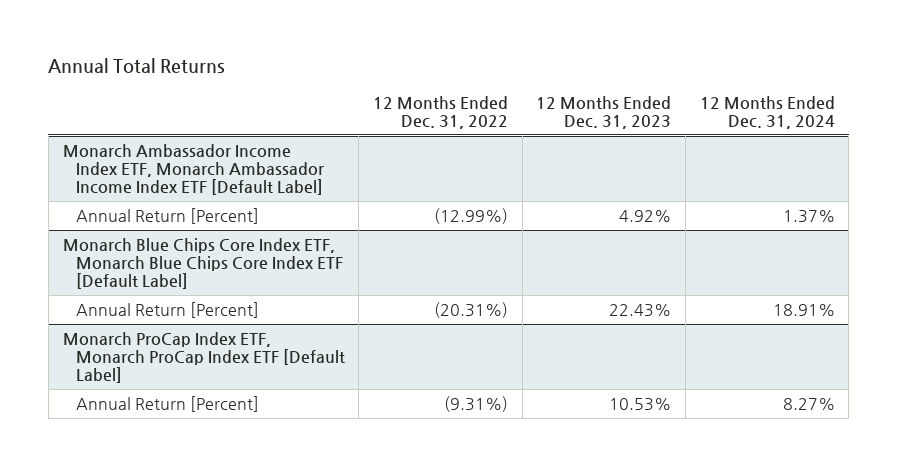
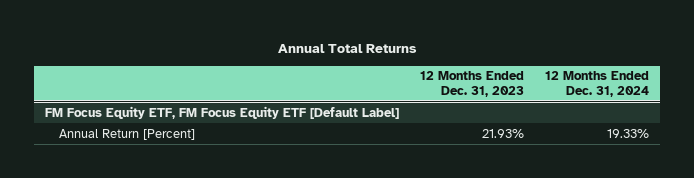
- | 12 Months Ended Dec. 31, 2022 | 12 Months Ended Dec. 31, 2023 | 12 Months Ended Dec. 31, 2024
+ | 12 Months Ended Dec. 31, 2023 | 12 Months Ended Dec. 31, 2024
- Monarch Ambassador Income Index ETF, Monarch Ambassador Income Index ETF [Default Label]
- Annual Return [Percent] | (12.99%) | 4.92% | 1.37%
- Monarch Blue Chips Core Index ETF, Monarch Blue Chips Core Index ETF [Default Label]
- Annual Return [Percent] | (20.31%) | 22.43% | 18.91%
- Monarch ProCap Index ETF, Monarch ProCap Index ETF [Default Label]
- Annual Return [Percent] | (9.31%) | 10.53% | 8.27%
+ FM Focus Equity ETF, FM Focus Equity ETF [Default Label]
+ Annual Return [Percent] | 21.93% | 19.33%

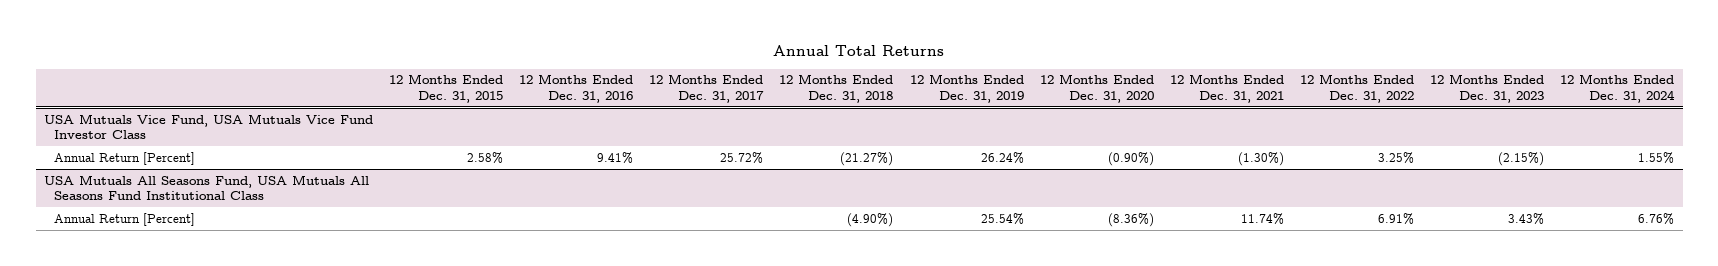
- | 12 Months Ended Dec. 31, 2023 | 12 Months Ended Dec. 31, 2024
+ | 12 Months Ended Dec. 31, 2015 | 12 Months Ended Dec. 31, 2016 | 12 Months Ended Dec. 31, 2017 | 12 Months Ended Dec. 31, 2018 | 12 Months Ended Dec. 31, 2019 | 12 Months Ended Dec. 31, 2020 | 12 Months Ended Dec. 31, 2021 | 12 Months Ended Dec. 31, 2022 | 12 Months Ended Dec. 31, 2023 | 12 Months Ended Dec. 31, 2024
- FM Focus Equity ETF, FM Focus Equity ETF [Default Label]
- Annual Return [Percent] | 21.93% | 19.33%
+ USA Mutuals Vice Fund, USA Mutuals Vice Fund Investor Class
+ Annual Return [Percent] | 2.58% | 9.41% | 25.72% | (21.27%) | 26.24% | (0.90%) | (1.30%) | 3.25% | (2.15%) | 1.55%
+ USA Mutuals All Seasons Fund, USA Mutuals All Seasons Fund Institutional Class
+ Annual Return [Percent] | | | | (4.90%) | 25.54% | (8.36%) | 11.74% | 6.91% | 3.43% | 6.76%

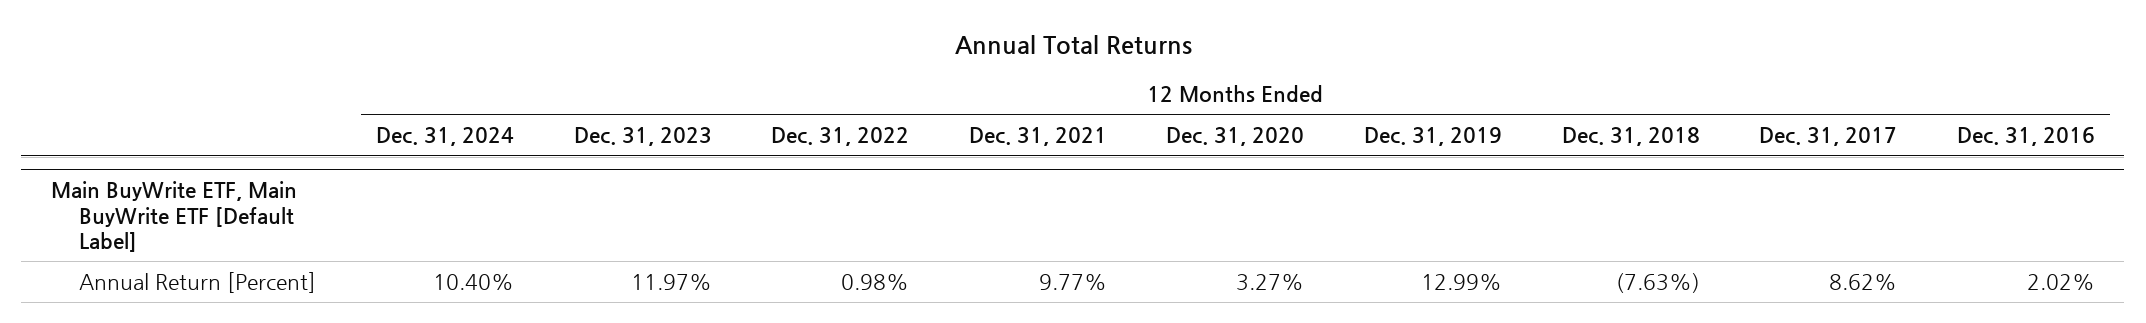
- | 12 Months Ended Dec. 31, 2015 | 12 Months Ended Dec. 31, 2016 | 12 Months Ended Dec. 31, 2017 | 12 Months Ended Dec. 31, 2018 | 12 Months Ended Dec. 31, 2019 | 12 Months Ended Dec. 31, 2020 | 12 Months Ended Dec. 31, 2021 | 12 Months Ended Dec. 31, 2022 | 12 Months Ended Dec. 31, 2023 | 12 Months Ended Dec. 31, 2024
+ | 12 Months Ended Dec. 31, 2024 | 12 Months Ended Dec. 31, 2023 | 12 Months Ended Dec. 31, 2022 | 12 Months Ended Dec. 31, 2021 | 12 Months Ended Dec. 31, 2020 | 12 Months Ended Dec. 31, 2019 | 12 Months Ended Dec. 31, 2018 | 12 Months Ended Dec. 31, 2017 | 12 Months Ended Dec. 31, 2016
- USA Mutuals Vice Fund, USA Mutuals Vice Fund Investor Class
- Annual Return [Percent] | 2.58% | 9.41% | 25.72% | (21.27%) | 26.24% | (0.90%) | (1.30%) | 3.25% | (2.15%) | 1.55%
- USA Mutuals All Seasons Fund, USA Mutuals All Seasons Fund Institutional Class
- Annual Return [Percent] | | | | (4.90%) | 25.54% | (8.36%) | 11.74% | 6.91% | 3.43% | 6.76%
+ Main BuyWrite ETF, Main BuyWrite ETF [Default Label]
+ Annual Return [Percent] | 10.40% | 11.97% | 0.98% | 9.77% | 3.27% | 12.99% | (7.63%) | 8.62% | 2.02%

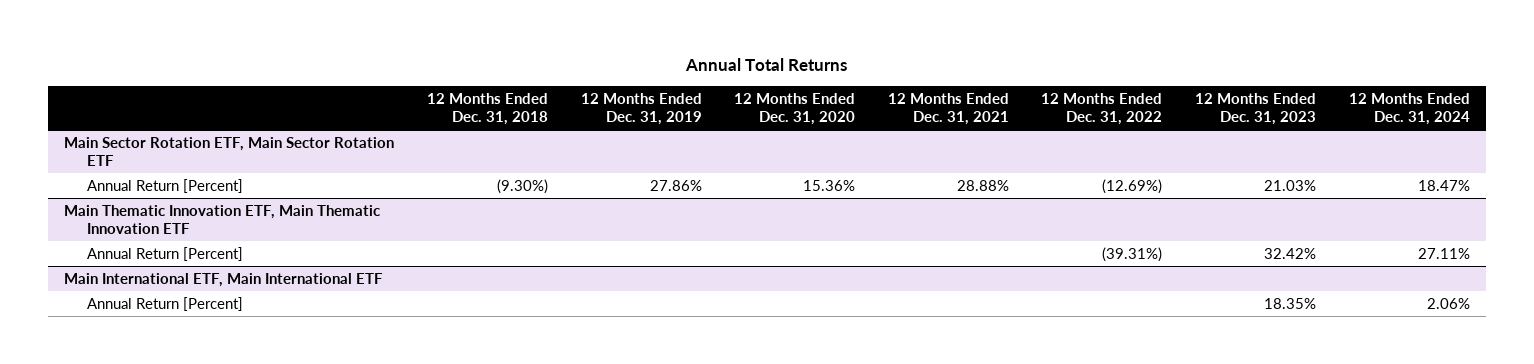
- | 12 Months Ended Dec. 31, 2024 | 12 Months Ended Dec. 31, 2023 | 12 Months Ended Dec. 31, 2022 | 12 Months Ended Dec. 31, 2021 | 12 Months Ended Dec. 31, 2020 | 12 Months Ended Dec. 31, 2019 | 12 Months Ended Dec. 31, 2018 | 12 Months Ended Dec. 31, 2017 | 12 Months Ended Dec. 31, 2016
+ | 12 Months Ended Dec. 31, 2018 | 12 Months Ended Dec. 31, 2019 | 12 Months Ended Dec. 31, 2020 | 12 Months Ended Dec. 31, 2021 | 12 Months Ended Dec. 31, 2022 | 12 Months Ended Dec. 31, 2023 | 12 Months Ended Dec. 31, 2024
- Main BuyWrite ETF, Main BuyWrite ETF [Default Label]
- Annual Return [Percent] | 10.40% | 11.97% | 0.98% | 9.77% | 3.27% | 12.99% | (7.63%) | 8.62% | 2.02%
+ Main Sector Rotation ETF, Main Sector Rotation ETF
+ Annual Return [Percent] | (9.30%) | 27.86% | 15.36% | 28.88% | (12.69%) | 21.03% | 18.47%
+ Main Thematic Innovation ETF, Main Thematic Innovation ETF
+ Annual Return [Percent] | | | | | (39.31%) | 32.42% | 27.11%
+ Main International ETF, Main International ETF
+ Annual Return [Percent] | | | | | | 18.35% | 2.06%

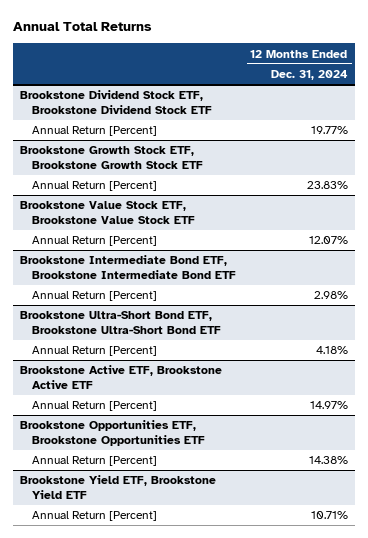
- | 12 Months Ended Dec. 31, 2018 | 12 Months Ended Dec. 31, 2019 | 12 Months Ended Dec. 31, 2020 | 12 Months Ended Dec. 31, 2021 | 12 Months Ended Dec. 31, 2022 | 12 Months Ended Dec. 31, 2023 | 12 Months Ended Dec. 31, 2024
+ | 12 Months Ended Dec. 31, 2024
- Main Sector Rotation ETF, Main Sector Rotation ETF
- Annual Return [Percent] | (9.30%) | 27.86% | 15.36% | 28.88% | (12.69%) | 21.03% | 18.47%
- Main Thematic Innovation ETF, Main Thematic Innovation ETF
- Annual Return [Percent] | | | | | (39.31%) | 32.42% | 27.11%
- Main International ETF, Main International ETF
- Annual Return [Percent] | | | | | | 18.35% | 2.06%
+ Brookstone Dividend Stock ETF, Brookstone Dividend Stock ETF
+ Annual Return [Percent] | 19.77%
+ Brookstone Growth Stock ETF, Brookstone Growth Stock ETF
+ Annual Return [Percent] | 23.83%
+ Brookstone Value Stock ETF, Brookstone Value Stock ETF
+ Annual Return [Percent] | 12.07%
+ Brookstone Intermediate Bond ETF, Brookstone Intermediate Bond ETF
+ Annual Return [Percent] | 2.98%
+ Brookstone Ultra-Short Bond ETF, Brookstone Ultra-Short Bond ETF
+ Annual Return [Percent] | 4.18%
+ Brookstone Active ETF, Brookstone Active ETF
+ Annual Return [Percent] | 14.97%
+ Brookstone Opportunities ETF, Brookstone Opportunities ETF
+ Annual Return [Percent] | 14.38%
+ Brookstone Yield ETF, Brookstone Yield ETF
+ Annual Return [Percent] | 10.71%

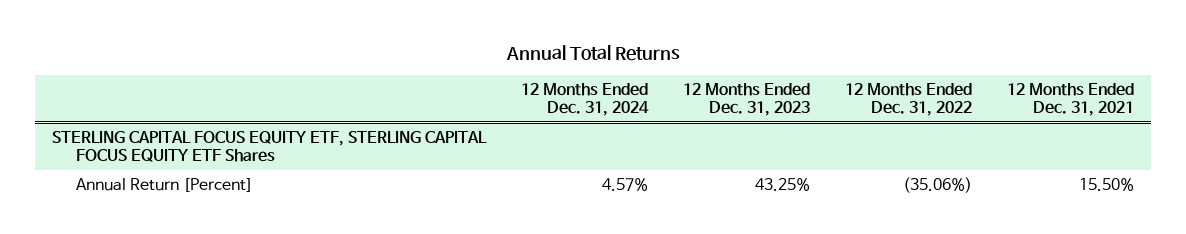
- | 12 Months Ended Dec. 31, 2024
+ | 12 Months Ended Dec. 31, 2024 | 12 Months Ended Dec. 31, 2023 | 12 Months Ended Dec. 31, 2022 | 12 Months Ended Dec. 31, 2021
- Brookstone Dividend Stock ETF, Brookstone Dividend Stock ETF
- Annual Return [Percent] | 19.77%
- Brookstone Growth Stock ETF, Brookstone Growth Stock ETF
- Annual Return [Percent] | 23.83%
- Brookstone Value Stock ETF, Brookstone Value Stock ETF
- Annual Return [Percent] | 12.07%
- Brookstone Intermediate Bond ETF, Brookstone Intermediate Bond ETF
- Annual Return [Percent] | 2.98%
- Brookstone Ultra-Short Bond ETF, Brookstone Ultra-Short Bond ETF
- Annual Return [Percent] | 4.18%
- Brookstone Active ETF, Brookstone Active ETF
- Annual Return [Percent] | 14.97%
- Brookstone Opportunities ETF, Brookstone Opportunities ETF
- Annual Return [Percent] | 14.38%
- Brookstone Yield ETF, Brookstone Yield ETF
- Annual Return [Percent] | 10.71%
+ STERLING CAPITAL FOCUS EQUITY ETF, STERLING CAPITAL FOCUS EQUITY ETF Shares
+ Annual Return [Percent] | 4.57% | 43.25% | (35.06%) | 15.50%

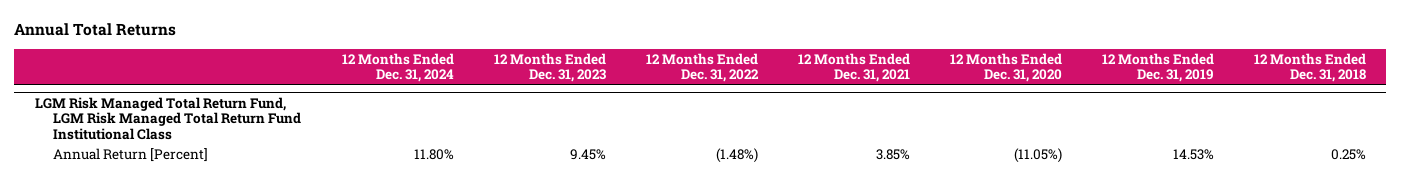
- | 12 Months Ended Dec. 31, 2024 | 12 Months Ended Dec. 31, 2023 | 12 Months Ended Dec. 31, 2022 | 12 Months Ended Dec. 31, 2021
+ | 12 Months Ended Dec. 31, 2024 | 12 Months Ended Dec. 31, 2023 | 12 Months Ended Dec. 31, 2022 | 12 Months Ended Dec. 31, 2021 | 12 Months Ended Dec. 31, 2020 | 12 Months Ended Dec. 31, 2019 | 12 Months Ended Dec. 31, 2018
- STERLING CAPITAL FOCUS EQUITY ETF, STERLING CAPITAL FOCUS EQUITY ETF Shares
- Annual Return [Percent] | 4.57% | 43.25% | (35.06%) | 15.50%
+ LGM Risk Managed Total Return Fund, LGM Risk Managed Total Return Fund Institutional Class
+ Annual Return [Percent] | 11.80% | 9.45% | (1.48%) | 3.85% | (11.05%) | 14.53% | 0.25%

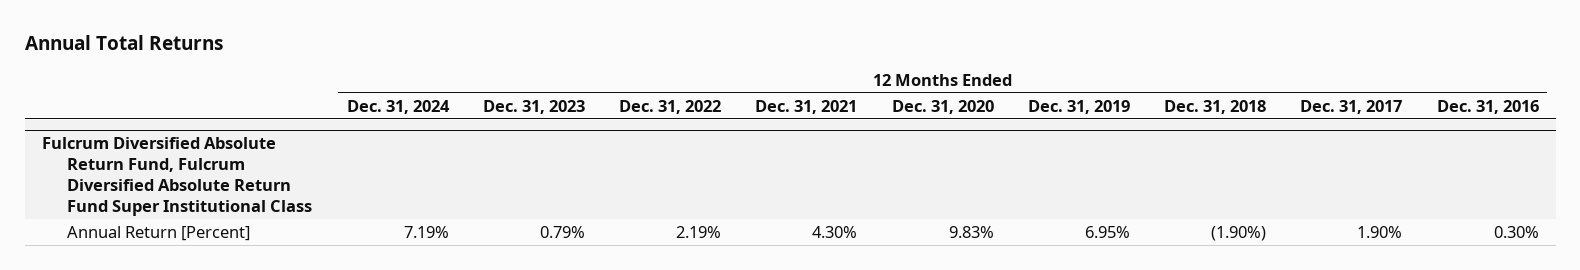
- | 12 Months Ended Dec. 31, 2024 | 12 Months Ended Dec. 31, 2023 | 12 Months Ended Dec. 31, 2022 | 12 Months Ended Dec. 31, 2021 | 12 Months Ended Dec. 31, 2020 | 12 Months Ended Dec. 31, 2019 | 12 Months Ended Dec. 31, 2018
+ | 12 Months Ended Dec. 31, 2024 | 12 Months Ended Dec. 31, 2023 | 12 Months Ended Dec. 31, 2022 | 12 Months Ended Dec. 31, 2021 | 12 Months Ended Dec. 31, 2020 | 12 Months Ended Dec. 31, 2019 | 12 Months Ended Dec. 31, 2018 | 12 Months Ended Dec. 31, 2017 | 12 Months Ended Dec. 31, 2016
- LGM Risk Managed Total Return Fund, LGM Risk Managed Total Return Fund Institutional Class
- Annual Return [Percent] | 11.80% | 9.45% | (1.48%) | 3.85% | (11.05%) | 14.53% | 0.25%
+ Fulcrum Diversified Absolute Return Fund, Fulcrum Diversified Absolute Return Fund Super Institutional Class
+ Annual Return [Percent] | 7.19% | 0.79% | 2.19% | 4.30% | 9.83% | 6.95% | (1.90%) | 1.90% | 0.30%

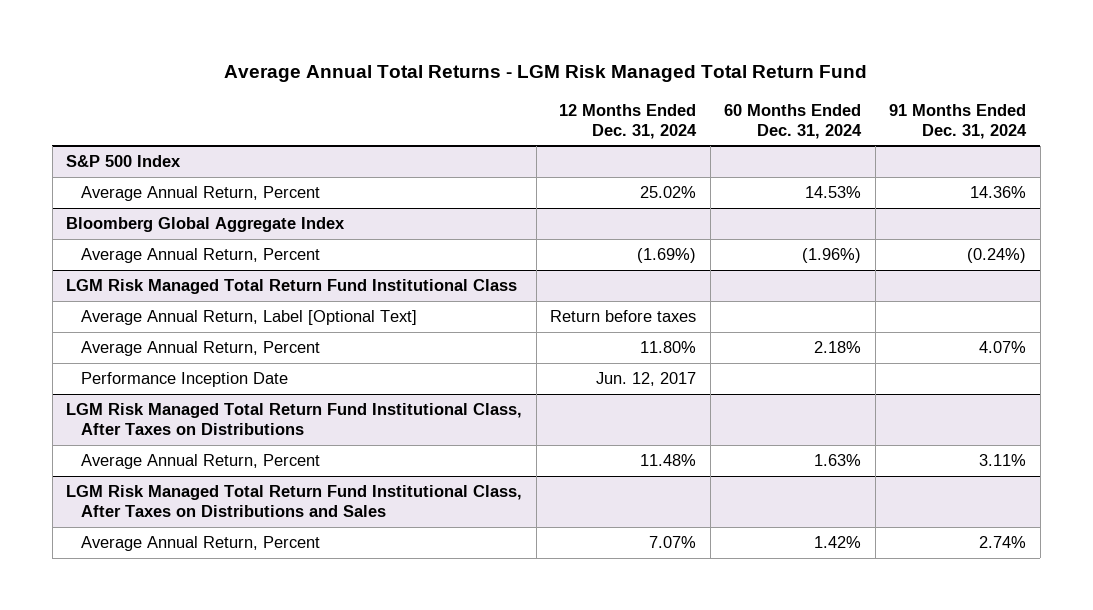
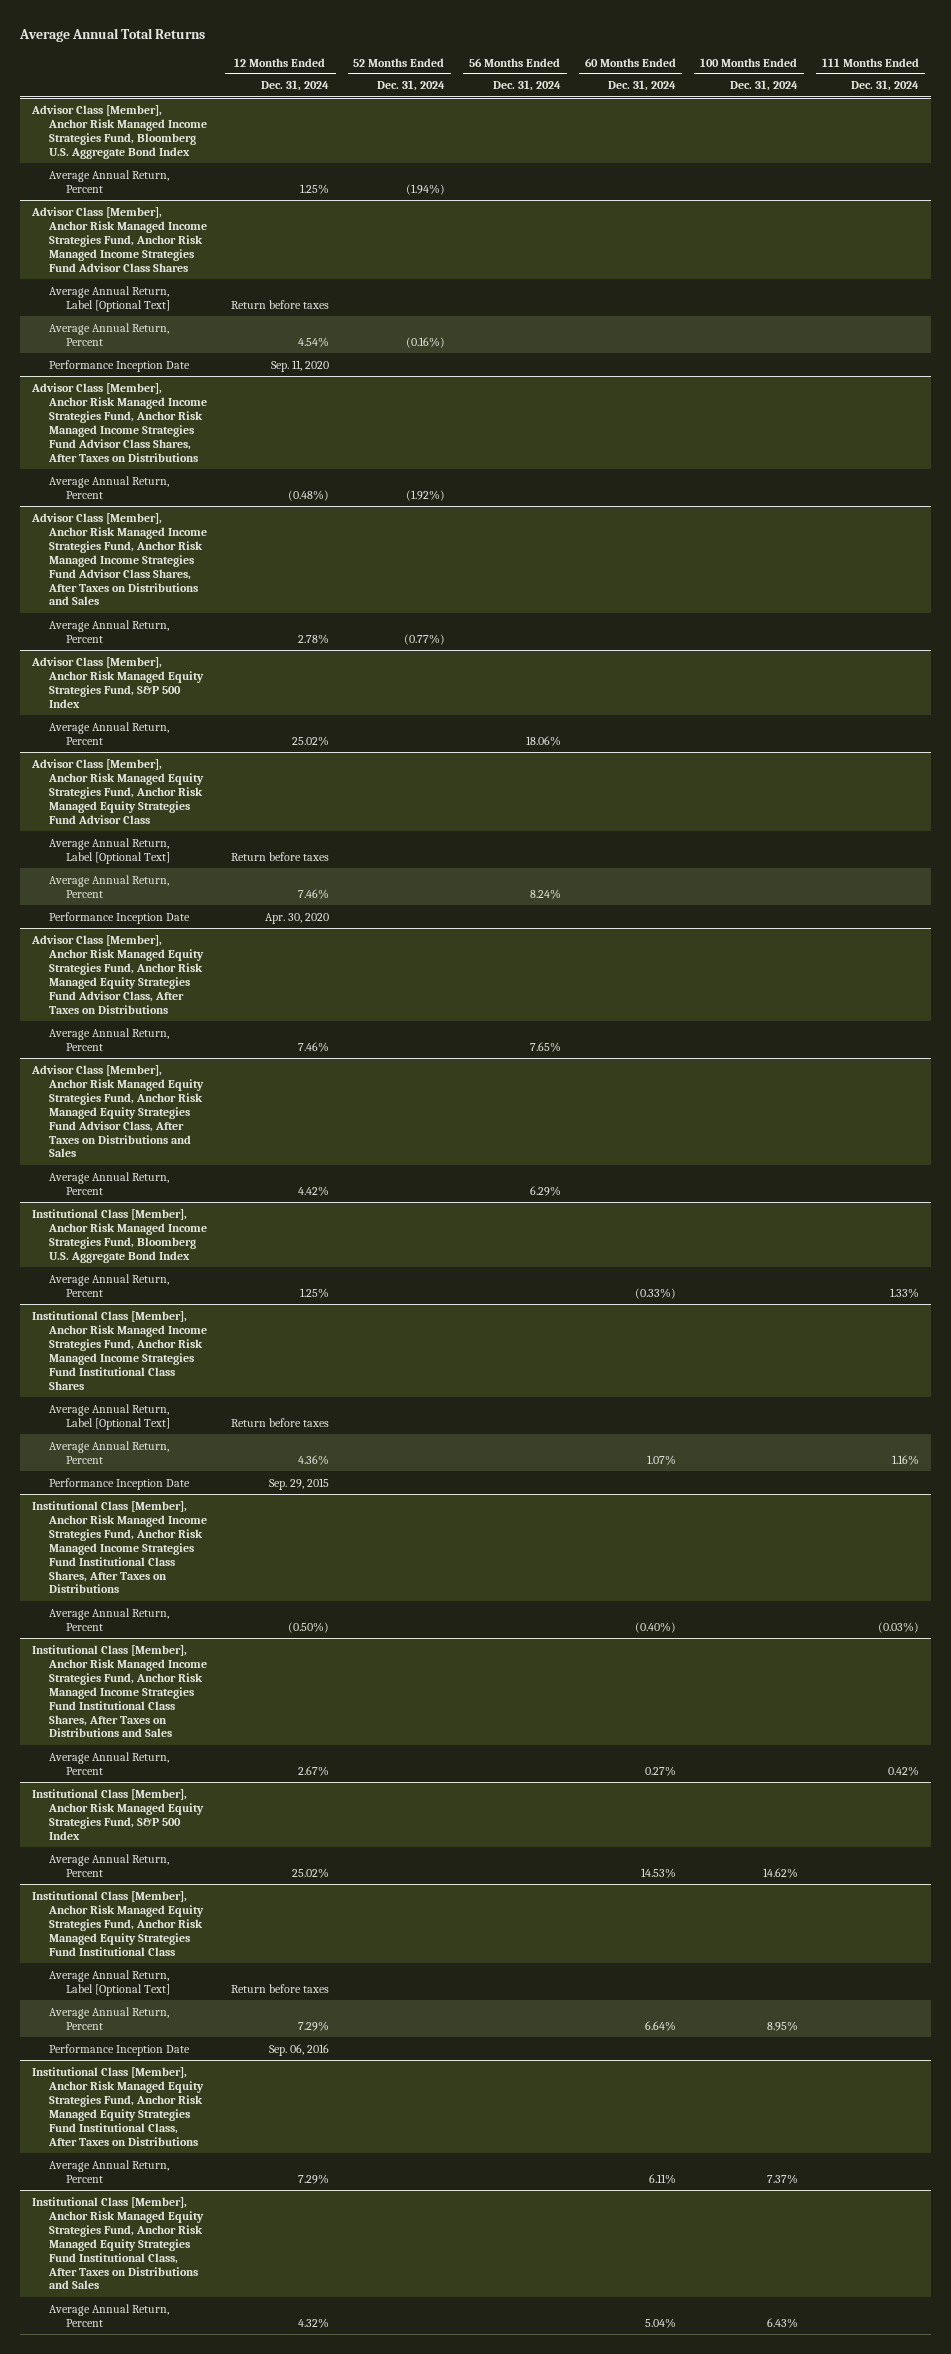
- Average Annual Total Returns - LGM Risk Managed Total Return Fund
+ Average Annual Total Returns
- | 12 Months Ended Dec. 31, 2024 | 60 Months Ended Dec. 31, 2024 | 91 Months Ended Dec. 31, 2024
+ | 12 Months Ended Dec. 31, 2024 | 52 Months Ended Dec. 31, 2024 | 56 Months Ended Dec. 31, 2024 | 60 Months Ended Dec. 31, 2024 | 100 Months Ended Dec. 31, 2024 | 111 Months Ended Dec. 31, 2024
- S&P 500 Index
+ Advisor Class [Member], Anchor Risk Managed Income Strategies Fund, Bloomberg U.S. Aggregate Bond Index
+ Average Annual Return, Percent | 1.25% | (1.94%) | | | |
+ Advisor Class [Member], Anchor Risk Managed Income Strategies Fund, Anchor Risk Managed Income Strategies Fund Advisor Class Shares
+ Average Annual Return, Label [Optional Text] | Return before taxes | | | | |
+ Average Annual Return, Percent | 4.54% | (0.16%) | | | |
+ Performance Inception Date | Sep. 11, 2020 | | | | |
+ Advisor Class [Member], Anchor Risk Managed Income Strategies Fund, Anchor Risk Managed Income Strategies Fund Advisor Class Shares, After Taxes on Distributions
+ Average Annual Return, Percent | (0.48%) | (1.92%) | | | |
+ Advisor Class [Member], Anchor Risk Managed Income Strategies Fund, Anchor Risk Managed Income Strategies Fund Advisor Class Shares, After Taxes on Distributions and Sales
+ Average Annual Return, Percent | 2.78% | (0.77%) | | | |
+ Advisor Class [Member], Anchor Risk Managed Equity Strategies Fund, S&P 500 Index
+ Average Annual Return, Percent | 25.02% | | 18.06% | | |
+ Advisor Class [Member], Anchor Risk Managed Equity Strategies Fund, Anchor Risk Managed Equity Strategies Fund Advisor Class
+ Average Annual Return, Label [Optional Text] | Return before taxes | | | | |
+ Average Annual Return, Percent | 7.46% | | 8.24% | | |
+ Performance Inception Date | Apr. 30, 2020 | | | | |
+ Advisor Class [Member], Anchor Risk Managed Equity Strategies Fund, Anchor Risk Managed Equity Strategies Fund Advisor Class, After Taxes on Distributions
+ Average Annual Return, Percent | 7.46% | | 7.65% | | |
+ Advisor Class [Member], Anchor Risk Managed Equity Strategies Fund, Anchor Risk Managed Equity Strategies Fund Advisor Class, After Taxes on Distributions and Sales
+ Average Annual Return, Percent | 4.42% | | 6.29% | | |
+ Institutional Class [Member], Anchor Risk Managed Income Strategies Fund, Bloomberg U.S. Aggregate Bond Index
+ Average Annual Return, Percent | 1.25% | | | (0.33%) | | 1.33%
+ Institutional Class [Member], Anchor Risk Managed Income Strategies Fund, Anchor Risk Managed Income Strategies Fund Institutional Class Shares
+ Average Annual Return, Label [Optional Text] | Return before taxes | | | | |
+ Average Annual Return, Percent | 4.36% | | | 1.07% | | 1.16%
+ Performance Inception Date | Sep. 29, 2015 | | | | |
+ Institutional Class [Member], Anchor Risk Managed Income Strategies Fund, Anchor Risk Managed Income Strategies Fund Institutional Class Shares, After Taxes on Distributions
+ Average Annual Return, Percent | (0.50%) | | | (0.40%) | | (0.03%)
+ Institutional Class [Member], Anchor Risk Managed Income Strategies Fund, Anchor Risk Managed Income Strategies Fund Institutional Class Shares, After Taxes on Distributions and Sales
+ Average Annual Return, Percent | 2.67% | | | 0.27% | | 0.42%
+ Institutional Class [Member], Anchor Risk Managed Equity Strategies Fund, S&P 500 Index
- Bloomberg Global Aggregate Index
- Average Annual Return, Percent | (1.69%) | (1.96%) | (0.24%)
- LGM Risk Managed Total Return Fund Institutional Class
+ Institutional Class [Member], Anchor Risk Managed Equity Strategies Fund, Anchor Risk Managed Equity Strategies Fund Institutional Class
- Average Annual Return, Percent | 11.80% | 2.18% | 4.07%
- Performance Inception Date | Jun. 12, 2017 | |
- LGM Risk Managed Total Return Fund Institutional Class, After Taxes on Distributions
- Average Annual Return, Percent | 11.48% | 1.63% | 3.11%
- LGM Risk Managed Total Return Fund Institutional Class, After Taxes on Distributions and Sales
- Average Annual Return, Percent | 7.07% | 1.42% | 2.74%
+ Average Annual Return, Percent | 7.29% | | | 6.64% | 8.95% |
+ Performance Inception Date | Sep. 06, 2016 | | | | |
+ Institutional Class [Member], Anchor Risk Managed Equity Strategies Fund, Anchor Risk Managed Equity Strategies Fund Institutional Class, After Taxes on Distributions
+ Average Annual Return, Percent | 7.29% | | | 6.11% | 7.37% |
+ Institutional Class [Member], Anchor Risk Managed Equity Strategies Fund, Anchor Risk Managed Equity Strategies Fund Institutional Class, After Taxes on Distributions and Sales
+ Average Annual Return, Percent | 4.32% | | | 5.04% | 6.43% |

